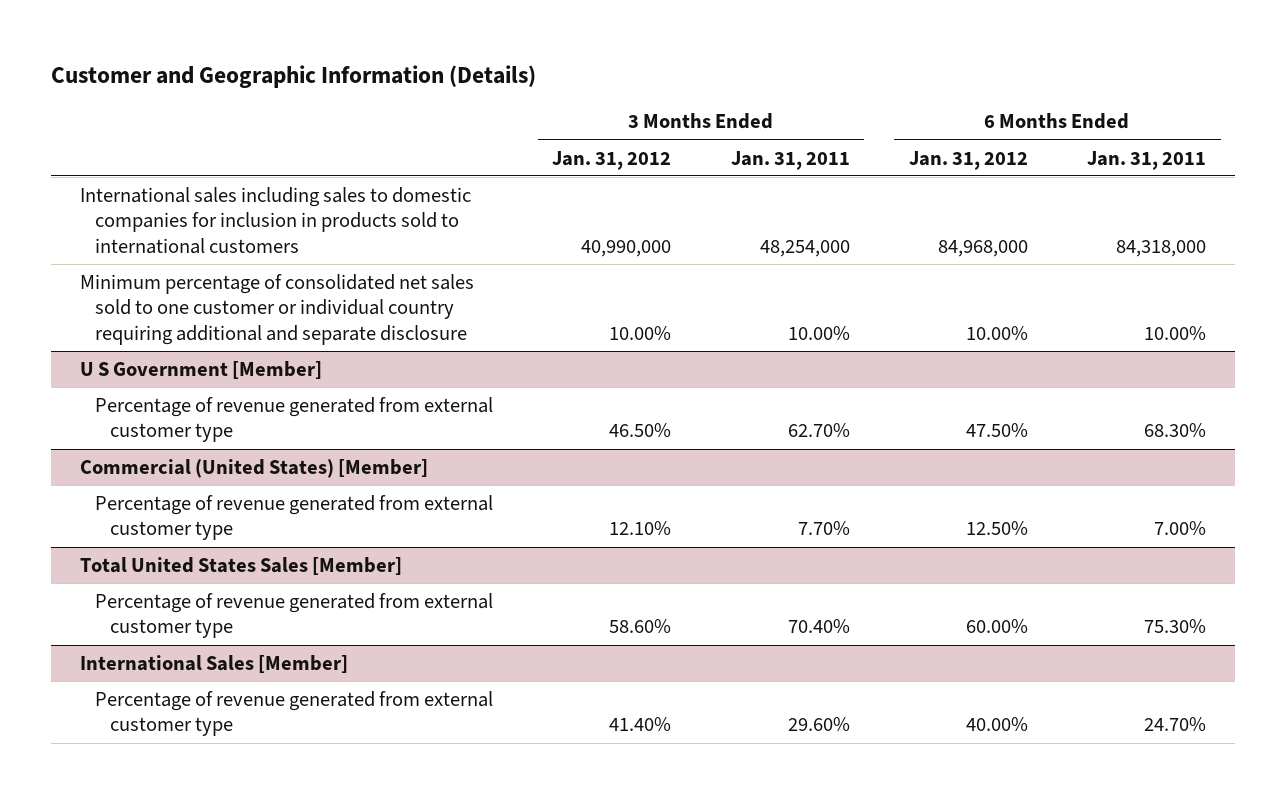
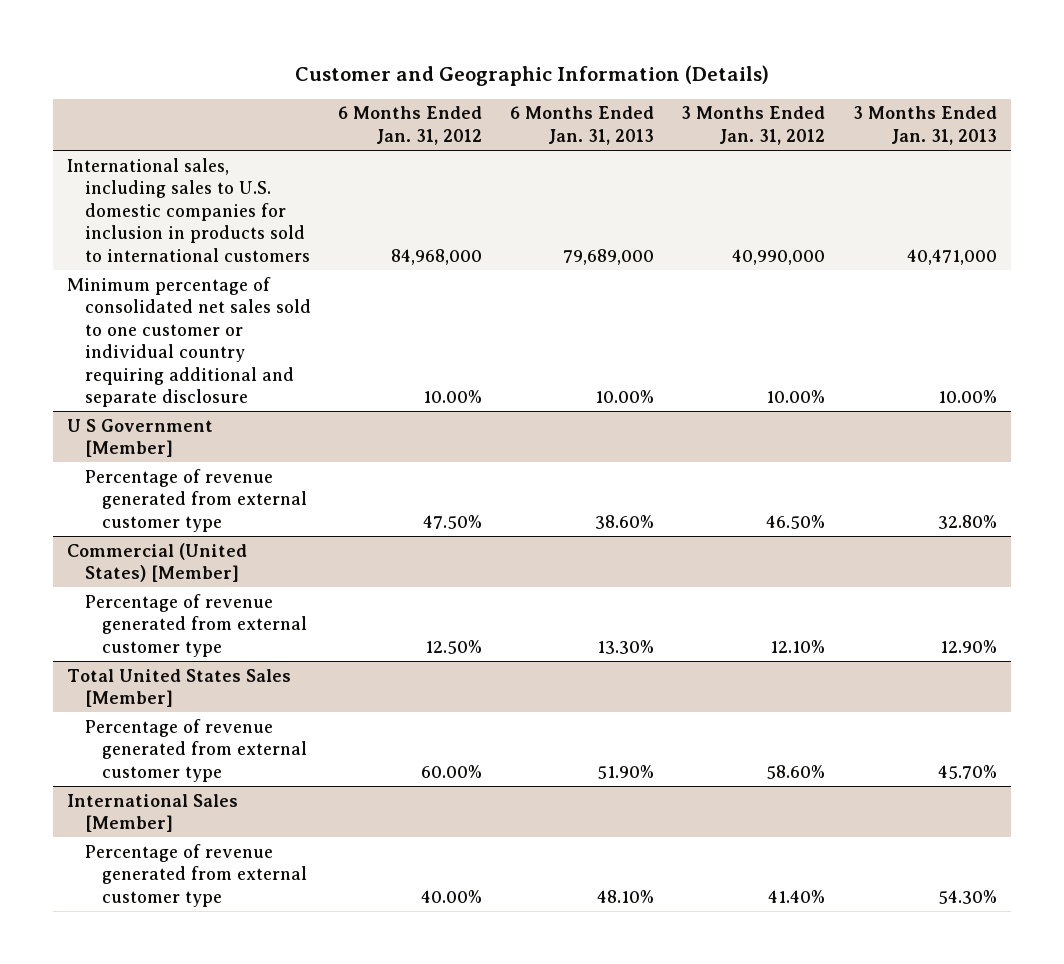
- | 3 Months Ended Jan. 31, 2012 | 3 Months Ended Jan. 31, 2011 | 6 Months Ended Jan. 31, 2012 | 6 Months Ended Jan. 31, 2011
+ | 6 Months Ended Jan. 31, 2012 | 6 Months Ended Jan. 31, 2013 | 3 Months Ended Jan. 31, 2012 | 3 Months Ended Jan. 31, 2013
- International sales including sales to domestic companies for inclusion in products sold to international customers | 40,990,000 | 48,254,000 | 84,968,000 | 84,318,000
+ International sales, including sales to U.S. domestic companies for inclusion in products sold to international customers | 84,968,000 | 79,689,000 | 40,990,000 | 40,471,000

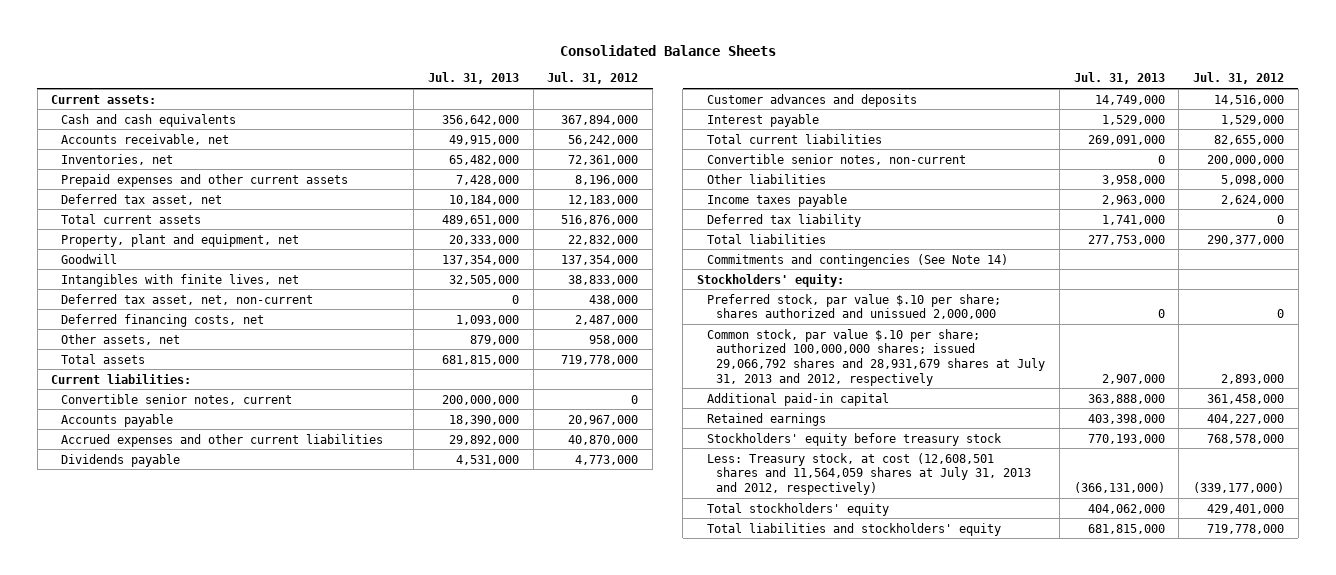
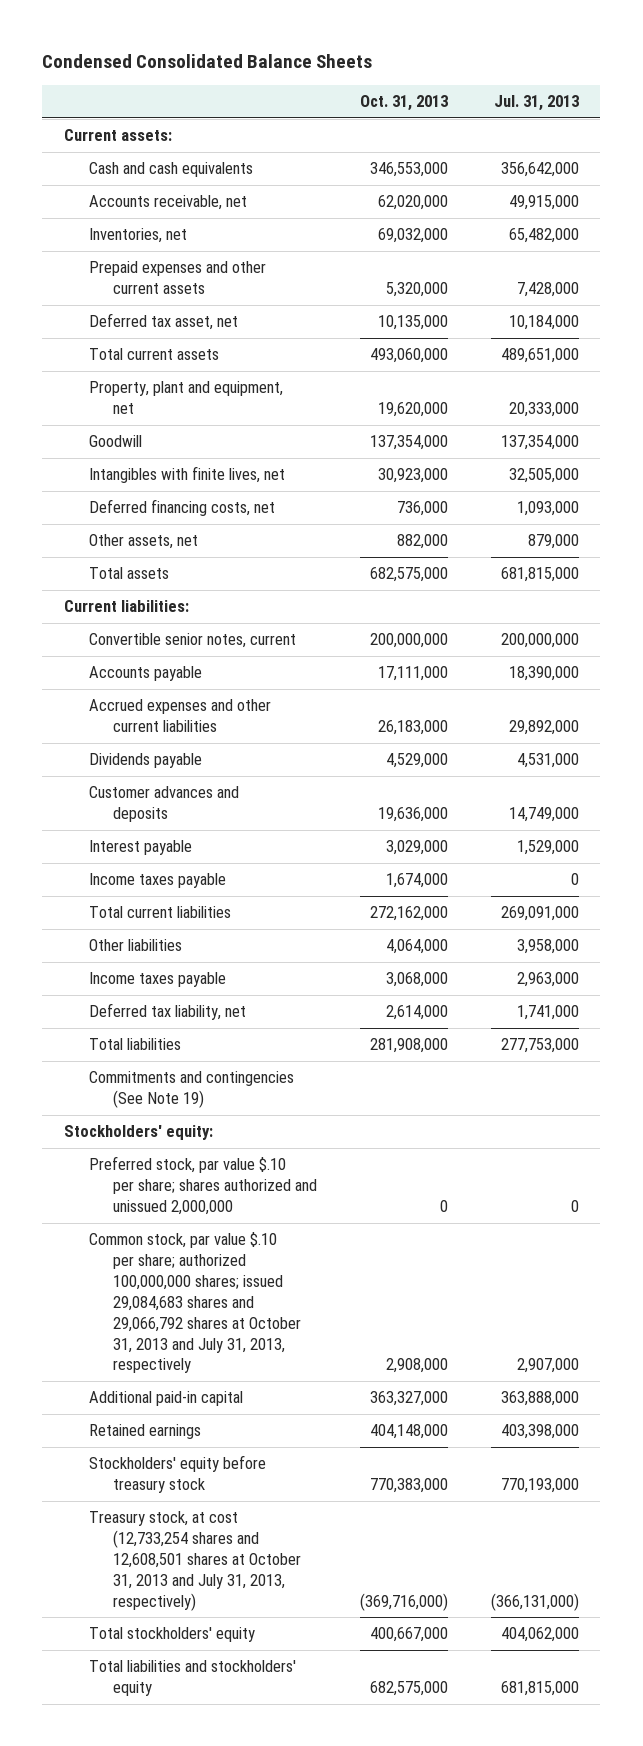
- Consolidated Balance Sheets
+ Condensed Consolidated Balance Sheets
- | Jul. 31, 2013 | Jul. 31, 2012
+ | Oct. 31, 2013 | Jul. 31, 2013
- Deferred tax asset, net, non-current | 0 | 438,000
+ Income taxes payable | 1,674,000 | 0
- Convertible senior notes, non-current | 0 | 200,000,000
- Deferred tax liability | 1,741,000 | 0
+ Deferred tax liability, net | 2,614,000 | 1,741,000
- Commitments and contingencies (See Note 14)
+ Commitments and contingencies (See Note 19)
- Common stock, par value $.10 per share; authorized 100,000,000 shares; issued 29,066,792 shares and 28,931,679 shares at July 31, 2013 and 2012, respectively | 2,907,000 | 2,893,000
+ Common stock, par value $.10 per share; authorized 100,000,000 shares; issued 29,084,683 shares and 29,066,792 shares at October 31, 2013 and July 31, 2013, respectively | 2,908,000 | 2,907,000
- Less: Treasury stock, at cost (12,608,501 shares and 11,564,059 shares at July 31, 2013 and 2012, respectively) | (366,131,000) | (339,177,000)
+ Treasury stock, at cost (12,733,254 shares and 12,608,501 shares at October 31, 2013 and July 31, 2013, respectively) | (369,716,000) | (366,131,000)

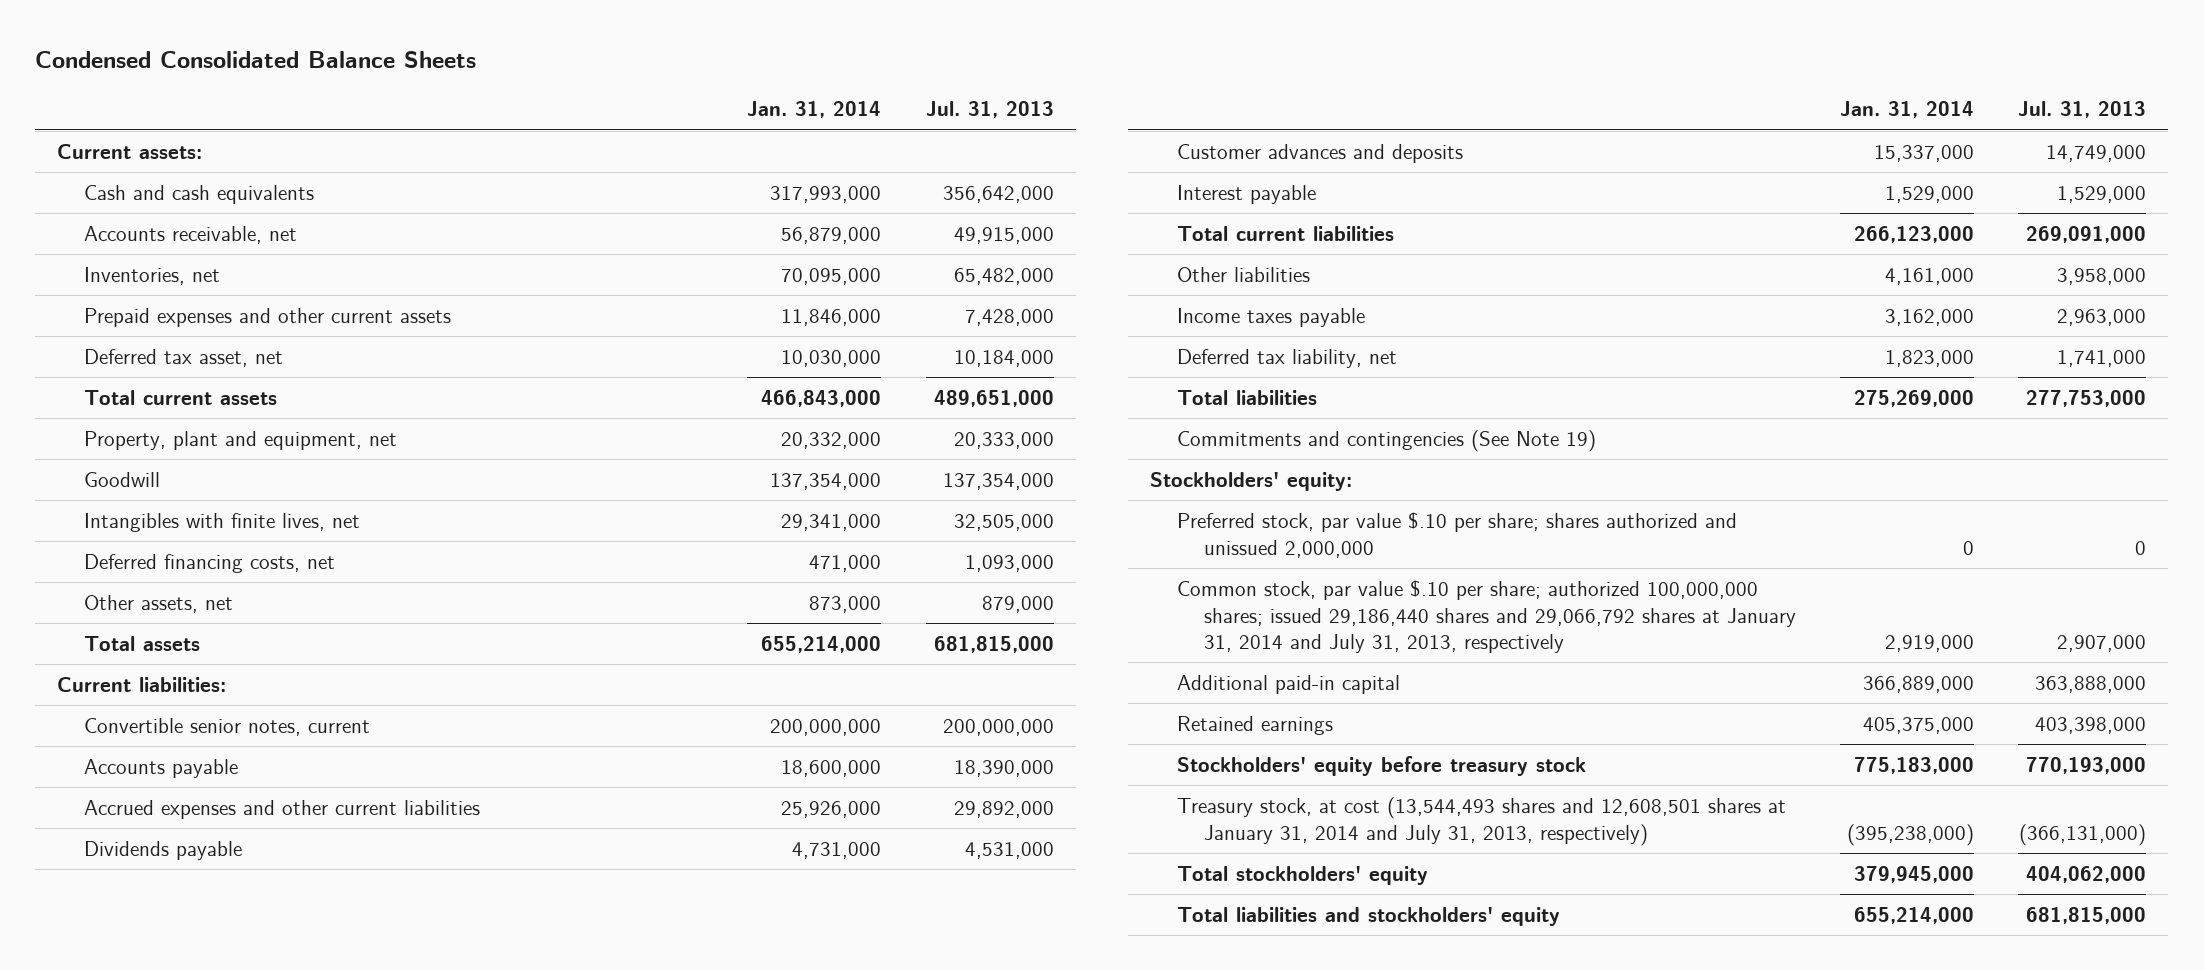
- | Oct. 31, 2013 | Jul. 31, 2013
+ | Jan. 31, 2014 | Jul. 31, 2013
- Income taxes payable | 1,674,000 | 0
- Common stock, par value $.10 per share; authorized 100,000,000 shares; issued 29,084,683 shares and 29,066,792 shares at October 31, 2013 and July 31, 2013, respectively | 2,908,000 | 2,907,000
+ Common stock, par value $.10 per share; authorized 100,000,000 shares; issued 29,186,440 shares and 29,066,792 shares at January 31, 2014 and July 31, 2013, respectively | 2,919,000 | 2,907,000
- Treasury stock, at cost (12,733,254 shares and 12,608,501 shares at October 31, 2013 and July 31, 2013, respectively) | (369,716,000) | (366,131,000)
+ Treasury stock, at cost (13,544,493 shares and 12,608,501 shares at January 31, 2014 and July 31, 2013, respectively) | (395,238,000) | (366,131,000)

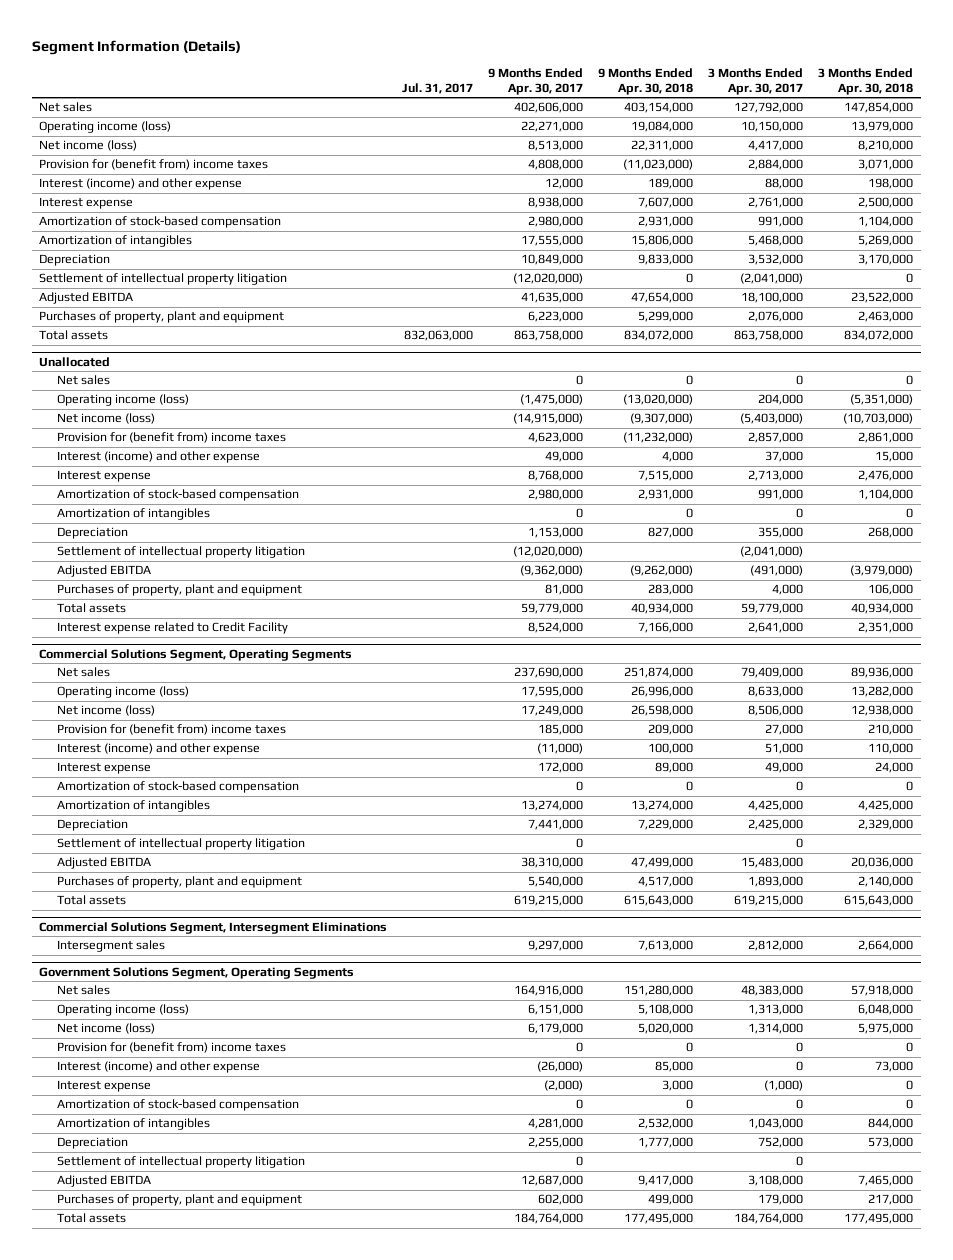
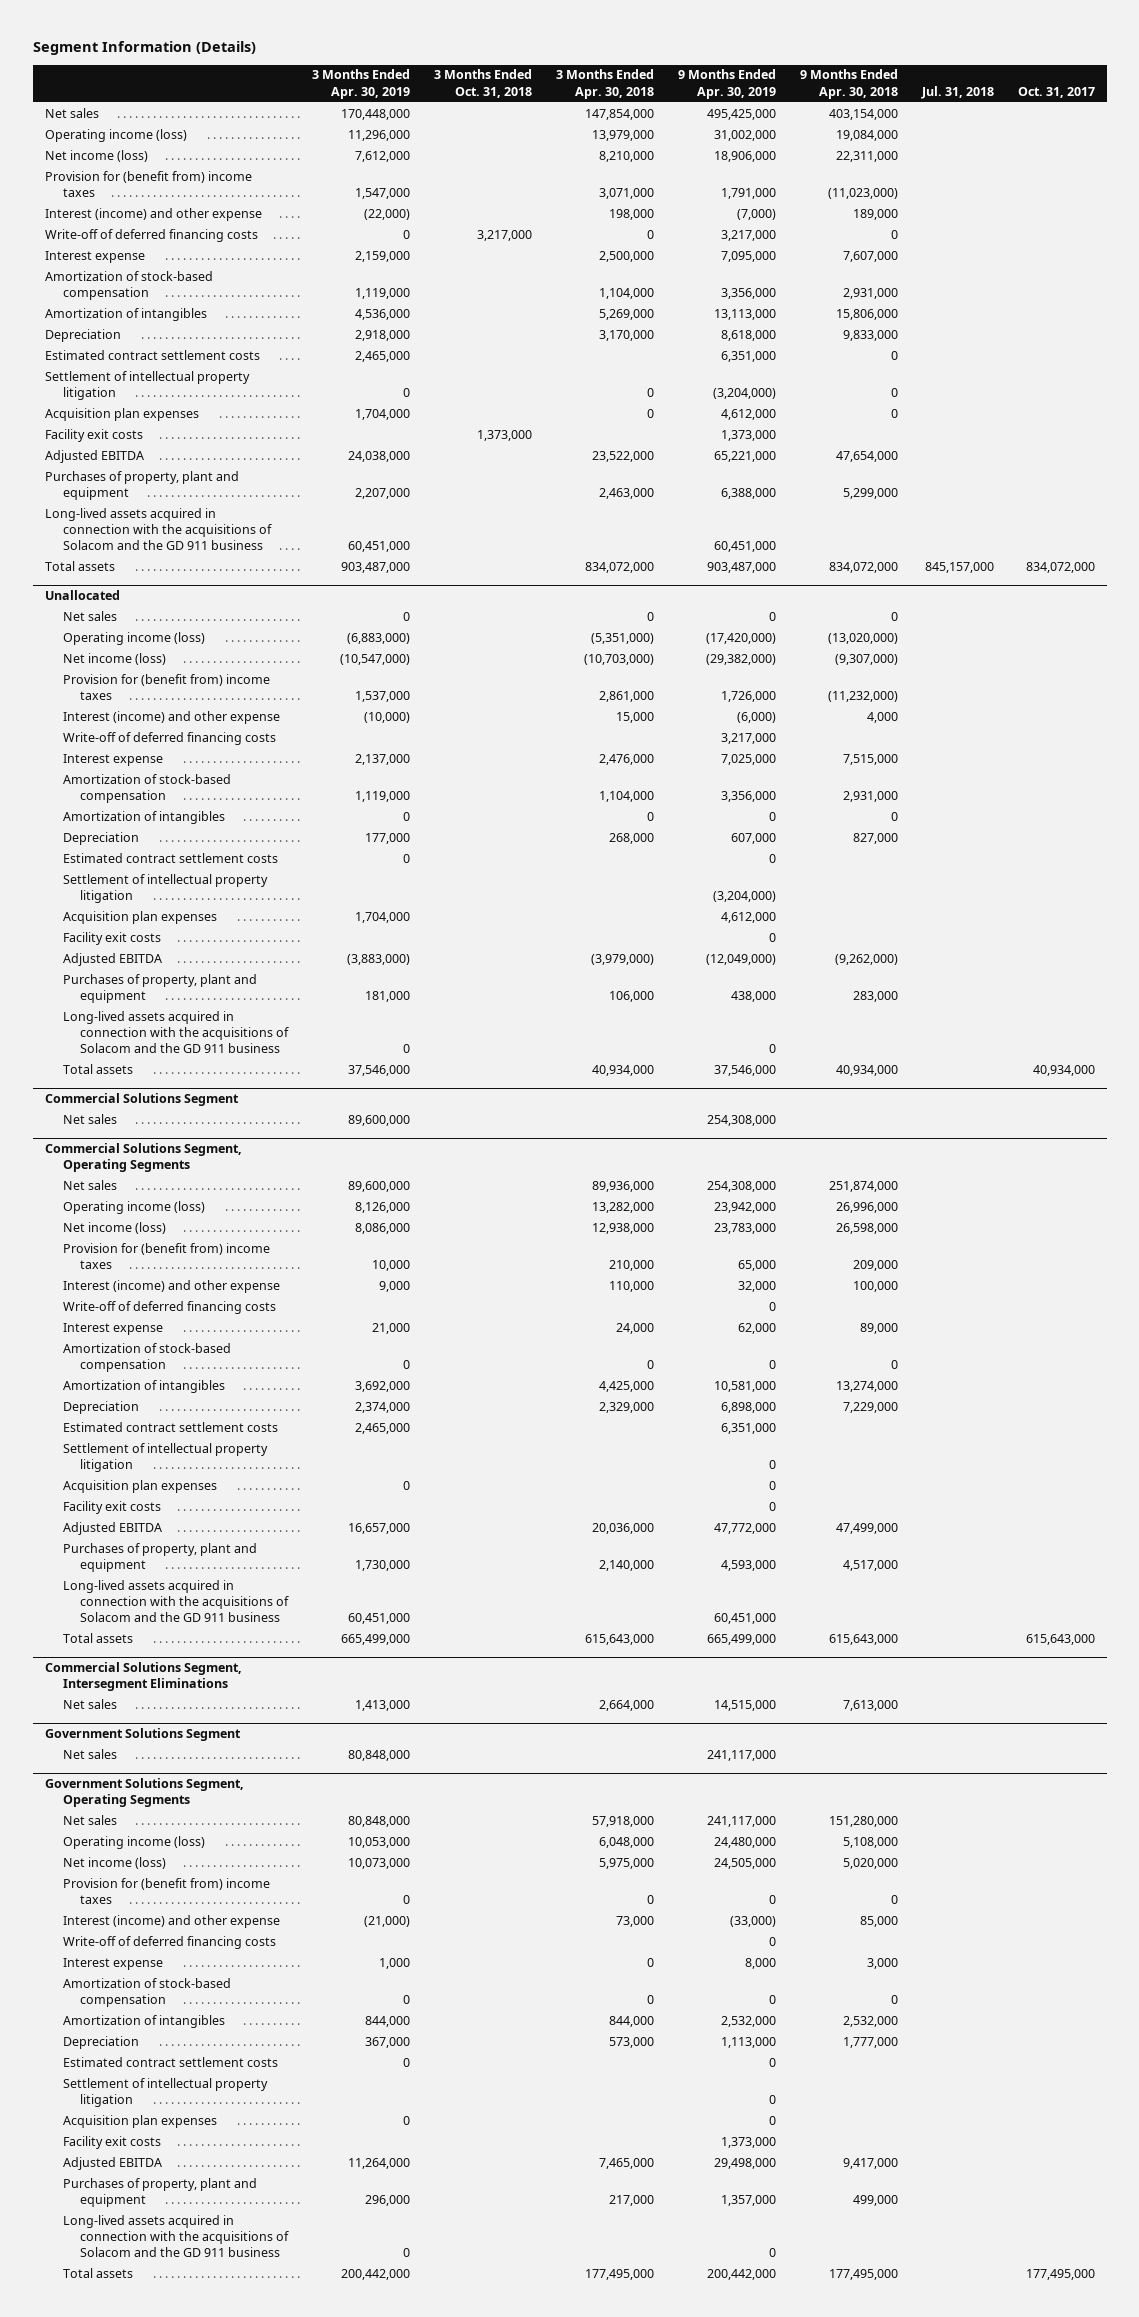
- | Jul. 31, 2017 | 9 Months Ended Apr. 30, 2017 | 9 Months Ended Apr. 30, 2018 | 3 Months Ended Apr. 30, 2017 | 3 Months Ended Apr. 30, 2018
+ | 3 Months Ended Apr. 30, 2019 | 3 Months Ended Oct. 31, 2018 | 3 Months Ended Apr. 30, 2018 | 9 Months Ended Apr. 30, 2019 | 9 Months Ended Apr. 30, 2018 | Jul. 31, 2018 | Oct. 31, 2017
+ Write-off of deferred financing costs | 0 | 3,217,000 | 0 | 3,217,000 | 0 | |
+ Estimated contract settlement costs | 2,465,000 | | | 6,351,000 | 0 | |
+ Acquisition plan expenses | 1,704,000 | | 0 | 4,612,000 | 0 | |
+ Facility exit costs | | 1,373,000 | | 1,373,000 | | |
+ Long-lived assets acquired in connection with the acquisitions of Solacom and the GD 911 business | 60,451,000 | | | 60,451,000 | | |
@ Unallocated
+ Write-off of deferred financing costs | | | | 3,217,000 | | |
+ Estimated contract settlement costs | 0 | | | 0 | | |
+ Acquisition plan expenses | 1,704,000 | | | 4,612,000 | | |
+ Facility exit costs | | | | 0 | | |
+ Long-lived assets acquired in connection with the acquisitions of Solacom and the GD 911 business | 0 | | | 0 | | |
- Interest expense related to Credit Facility | | 8,524,000 | 7,166,000 | 2,641,000 | 2,351,000
+ Commercial Solutions Segment
+ Net sales | 89,600,000 | | | 254,308,000 | | |
@ Commercial Solutions Segment, Operating Segments
+ Write-off of deferred financing costs | | | | 0 | | |
+ Estimated contract settlement costs | 2,465,000 | | | 6,351,000 | | |
+ Acquisition plan expenses | 0 | | | 0 | | |
+ Facility exit costs | | | | 0 | | |
+ Long-lived assets acquired in connection with the acquisitions of Solacom and the GD 911 business | 60,451,000 | | | 60,451,000 | | |
@ Commercial Solutions Segment, Intersegment Eliminations
- Intersegment sales | | 9,297,000 | 7,613,000 | 2,812,000 | 2,664,000
+ Net sales | 1,413,000 | | 2,664,000 | 14,515,000 | 7,613,000 | |
+ Government Solutions Segment
+ Net sales | 80,848,000 | | | 241,117,000 | | |
@ Government Solutions Segment, Operating Segments
+ Write-off of deferred financing costs | | | | 0 | | |
+ Estimated contract settlement costs | 0 | | | 0 | | |
+ Acquisition plan expenses | 0 | | | 0 | | |
+ Facility exit costs | | | | 1,373,000 | | |
+ Long-lived assets acquired in connection with the acquisitions of Solacom and the GD 911 business | 0 | | | 0 | | |

